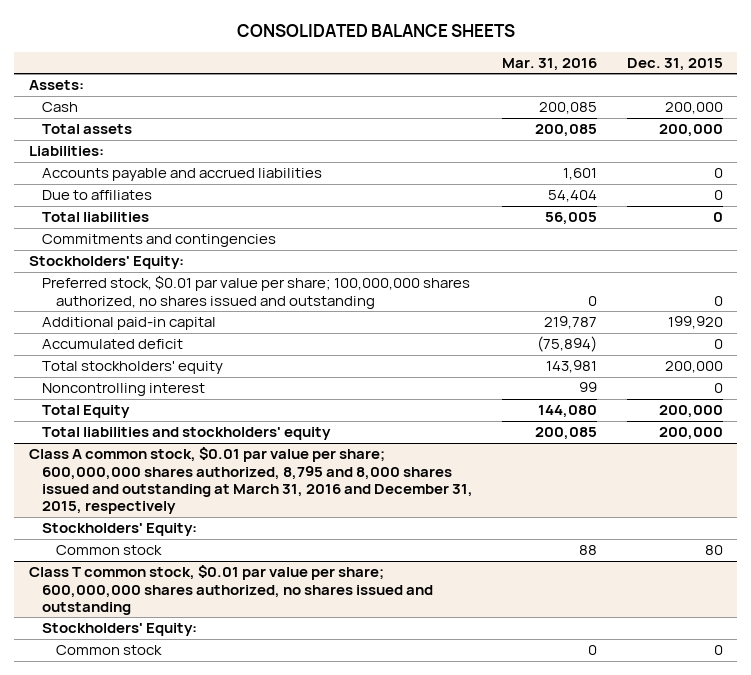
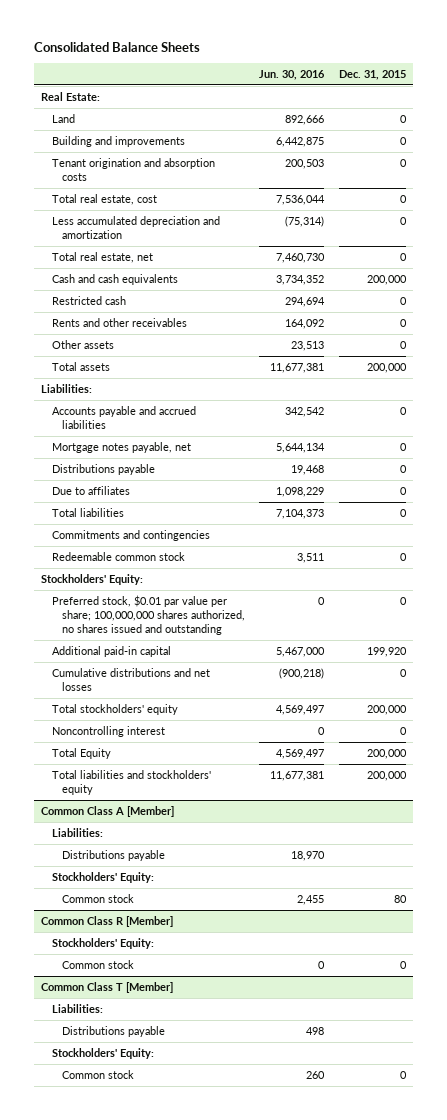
- CONSOLIDATED BALANCE SHEETS
+ Consolidated Balance Sheets
- | Mar. 31, 2016 | Dec. 31, 2015
+ | Jun. 30, 2016 | Dec. 31, 2015
- Assets:
- Cash | 200,085 | 200,000
+ Real Estate:
+ Land | 892,666 | 0
+ Building and improvements | 6,442,875 | 0
+ Tenant origination and absorption costs | 200,503 | 0
+ Total real estate, cost | 7,536,044 | 0
+ Less accumulated depreciation and amortization | (75,314) | 0
+ Total real estate, net | 7,460,730 | 0
+ Cash and cash equivalents | 3,734,352 | 200,000
+ Restricted cash | 294,694 | 0
+ Rents and other receivables | 164,092 | 0
+ Other assets | 23,513 | 0
+ Mortgage notes payable, net | 5,644,134 | 0
+ Distributions payable | 19,468 | 0
+ Redeemable common stock | 3,511 | 0
- Accumulated deficit | (75,894) | 0
+ Cumulative distributions and net losses | (900,218) | 0
- Class A common stock, $0.01 par value per share; 600,000,000 shares authorized, 8,795 and 8,000 shares issued and outstanding at March 31, 2016 and December 31, 2015, respectively
+ Common Class A [Member]
+ Liabilities:
+ Distributions payable | 18,970 |
- Class T common stock, $0.01 par value per share; 600,000,000 shares authorized, no shares issued and outstanding
+ Common Class R [Member]
+ Common Class T [Member]
+ Liabilities:
+ Distributions payable | 498 |
+ Stockholders' Equity:
+ Common stock | 260 | 0

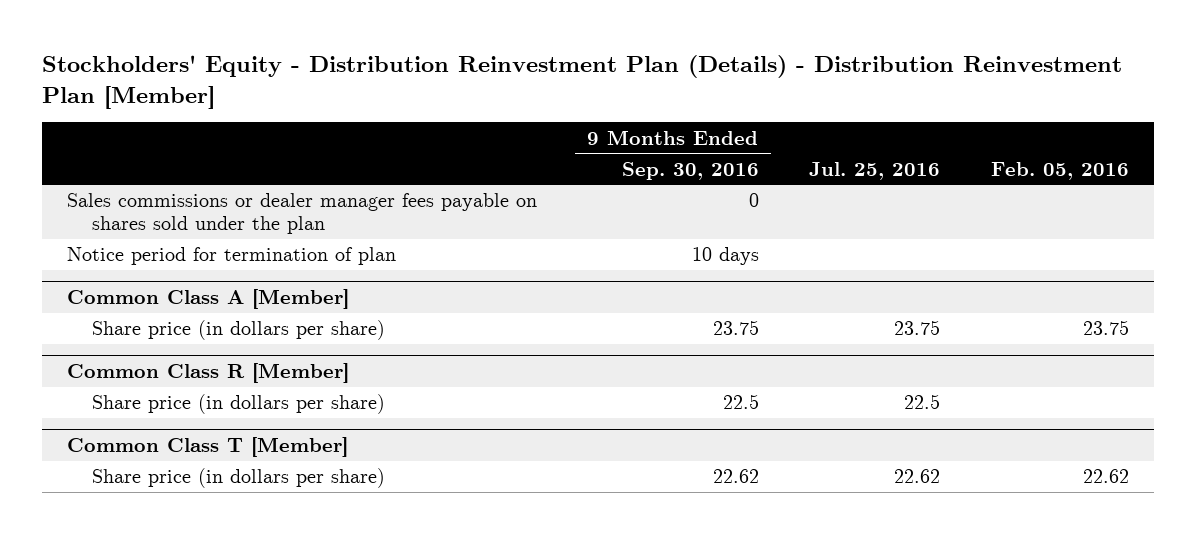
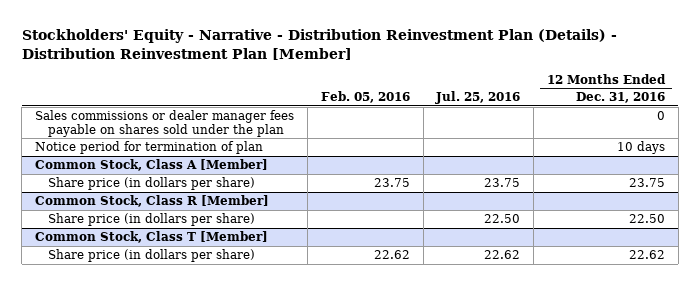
- Stockholders' Equity - Distribution Reinvestment Plan (Details) - Distribution Reinvestment Plan [Member]
+ Stockholders' Equity - Narrative - Distribution Reinvestment Plan (Details) - Distribution Reinvestment Plan [Member]
- | 9 Months Ended Sep. 30, 2016 | Jul. 25, 2016 | Feb. 05, 2016
+ | Feb. 05, 2016 | Jul. 25, 2016 | 12 Months Ended Dec. 31, 2016
- Common Class A [Member]
+ Common Stock, Class A [Member]
- Common Class R [Member]
- Share price (in dollars per share) | 22.5 | 22.5 |
- Common Class T [Member]
+ Common Stock, Class R [Member]
+ Share price (in dollars per share) | | 22.50 | 22.50
+ Common Stock, Class T [Member]

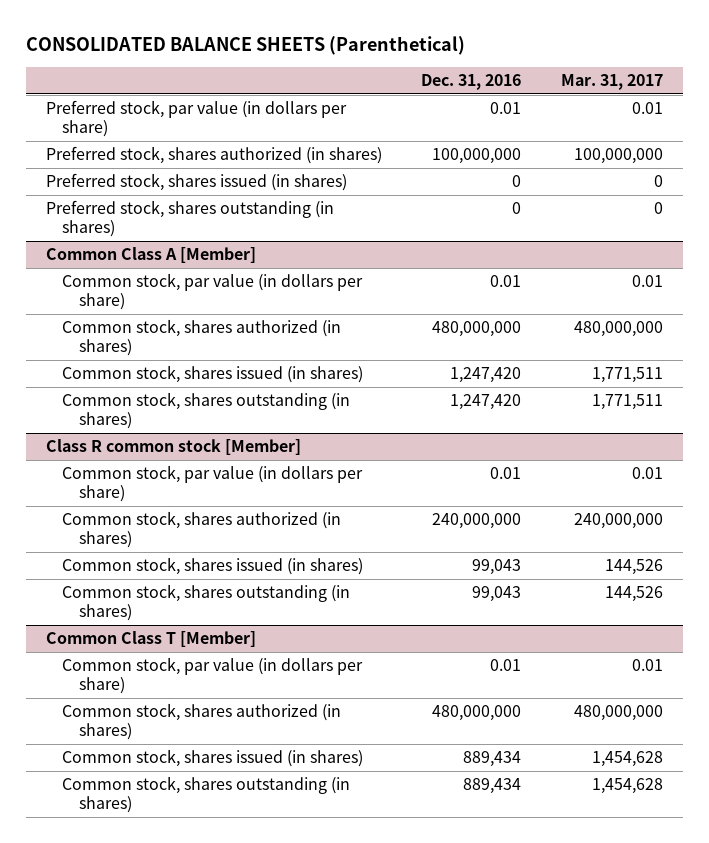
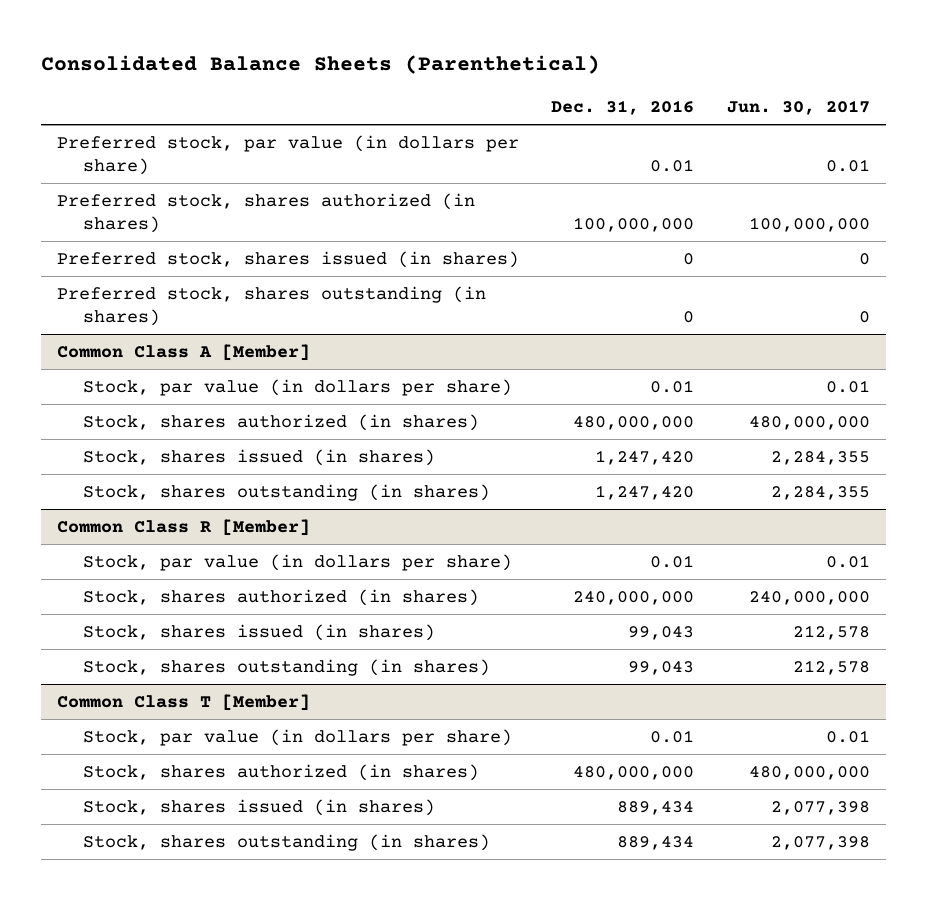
- CONSOLIDATED BALANCE SHEETS (Parenthetical)
+ Consolidated Balance Sheets (Parenthetical)
- | Dec. 31, 2016 | Mar. 31, 2017
+ | Dec. 31, 2016 | Jun. 30, 2017
@ Common Class A [Member]
- Common stock, par value (in dollars per share) | 0.01 | 0.01
- Common stock, shares authorized (in shares) | 480,000,000 | 480,000,000
- Common stock, shares issued (in shares) | 1,247,420 | 1,771,511
- Common stock, shares outstanding (in shares) | 1,247,420 | 1,771,511
- Class R common stock [Member]
- Common stock, par value (in dollars per share) | 0.01 | 0.01
- Common stock, shares authorized (in shares) | 240,000,000 | 240,000,000
- Common stock, shares issued (in shares) | 99,043 | 144,526
- Common stock, shares outstanding (in shares) | 99,043 | 144,526
@ Common Class A [Member]
+ Stock, par value (in dollars per share) | 0.01 | 0.01
+ Stock, shares authorized (in shares) | 480,000,000 | 480,000,000
+ Stock, shares issued (in shares) | 1,247,420 | 2,284,355
+ Stock, shares outstanding (in shares) | 1,247,420 | 2,284,355
+ Common Class R [Member]
+ Stock, par value (in dollars per share) | 0.01 | 0.01
+ Stock, shares authorized (in shares) | 240,000,000 | 240,000,000
+ Stock, shares issued (in shares) | 99,043 | 212,578
+ Stock, shares outstanding (in shares) | 99,043 | 212,578
@ Common Class T [Member]
- Common stock, par value (in dollars per share) | 0.01 | 0.01
- Common stock, shares authorized (in shares) | 480,000,000 | 480,000,000
- Common stock, shares issued (in shares) | 889,434 | 1,454,628
- Common stock, shares outstanding (in shares) | 889,434 | 1,454,628
+ Stock, par value (in dollars per share) | 0.01 | 0.01
+ Stock, shares authorized (in shares) | 480,000,000 | 480,000,000
+ Stock, shares issued (in shares) | 889,434 | 2,077,398
+ Stock, shares outstanding (in shares) | 889,434 | 2,077,398

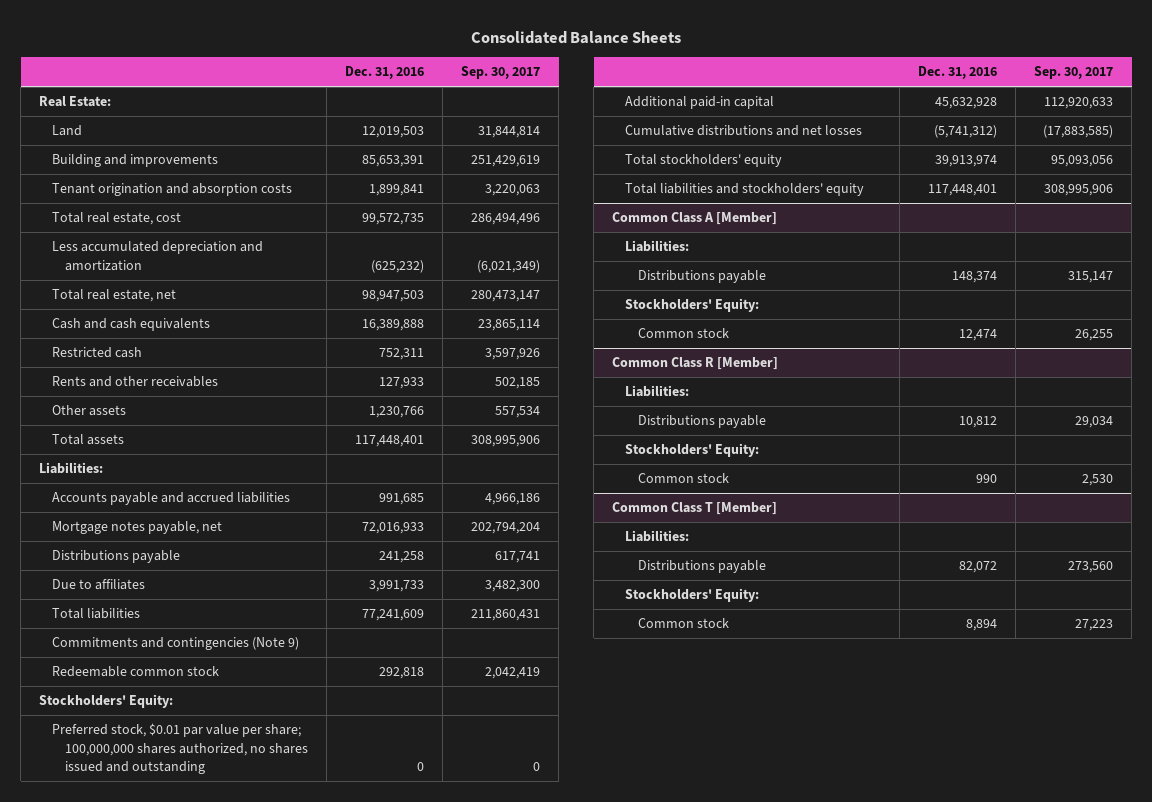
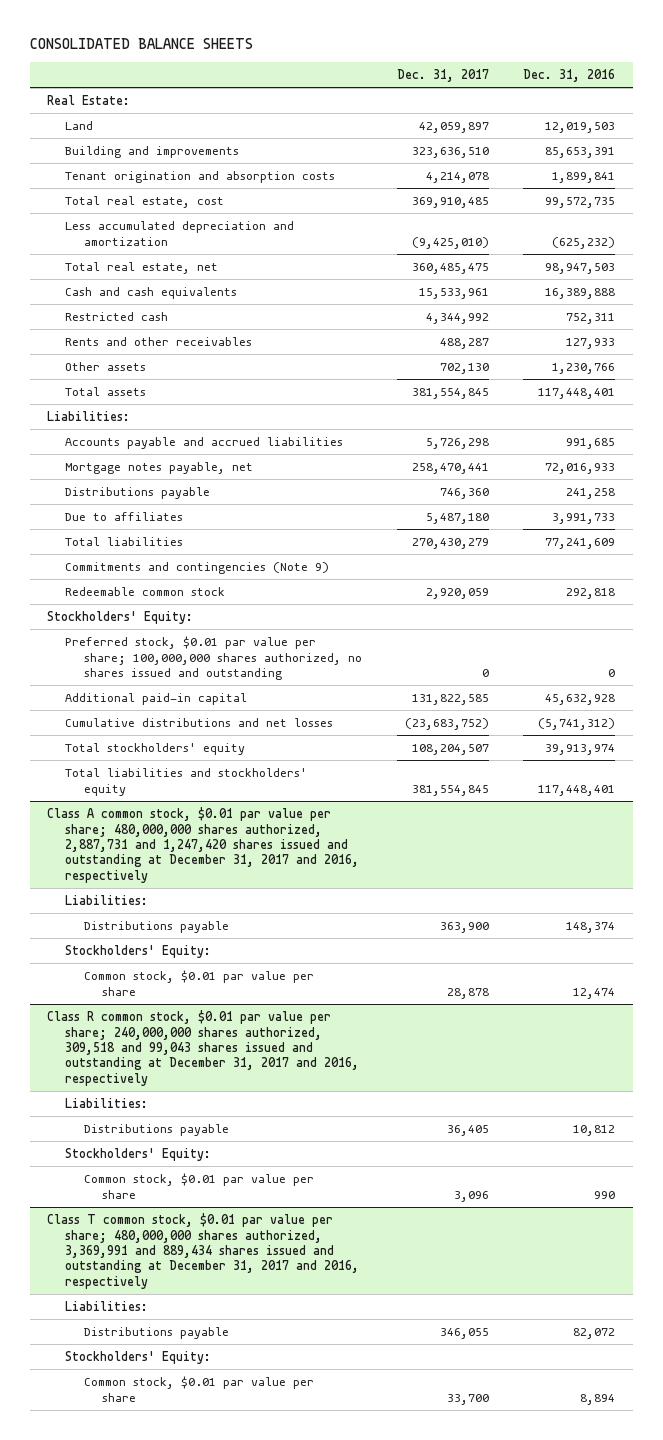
- Consolidated Balance Sheets
+ CONSOLIDATED BALANCE SHEETS
- | Dec. 31, 2016 | Sep. 30, 2017
+ | Dec. 31, 2017 | Dec. 31, 2016
- Common Class A [Member]
+ Class A common stock, $0.01 par value per share; 480,000,000 shares authorized, 2,887,731 and 1,247,420 shares issued and outstanding at December 31, 2017 and 2016, respectively
- Common stock | 12,474 | 26,255
- Common Class R [Member]
+ Common stock, $0.01 par value per share | 28,878 | 12,474
+ Class R common stock, $0.01 par value per share; 240,000,000 shares authorized, 309,518 and 99,043 shares issued and outstanding at December 31, 2017 and 2016, respectively
- Common stock | 990 | 2,530
- Common Class T [Member]
+ Common stock, $0.01 par value per share | 3,096 | 990
+ Class T common stock, $0.01 par value per share; 480,000,000 shares authorized, 3,369,991 and 889,434 shares issued and outstanding at December 31, 2017 and 2016, respectively
- Common stock | 8,894 | 27,223
+ Common stock, $0.01 par value per share | 33,700 | 8,894

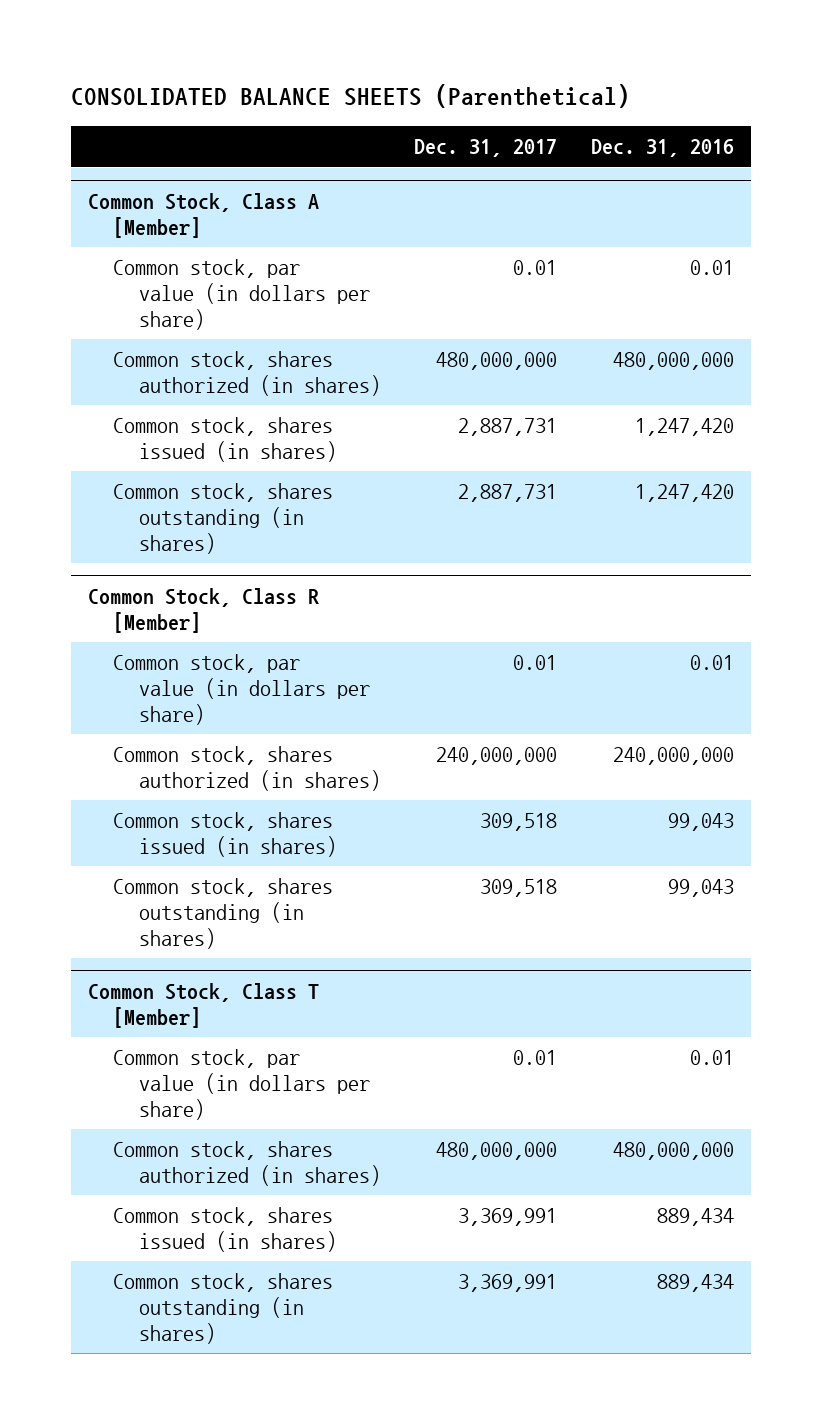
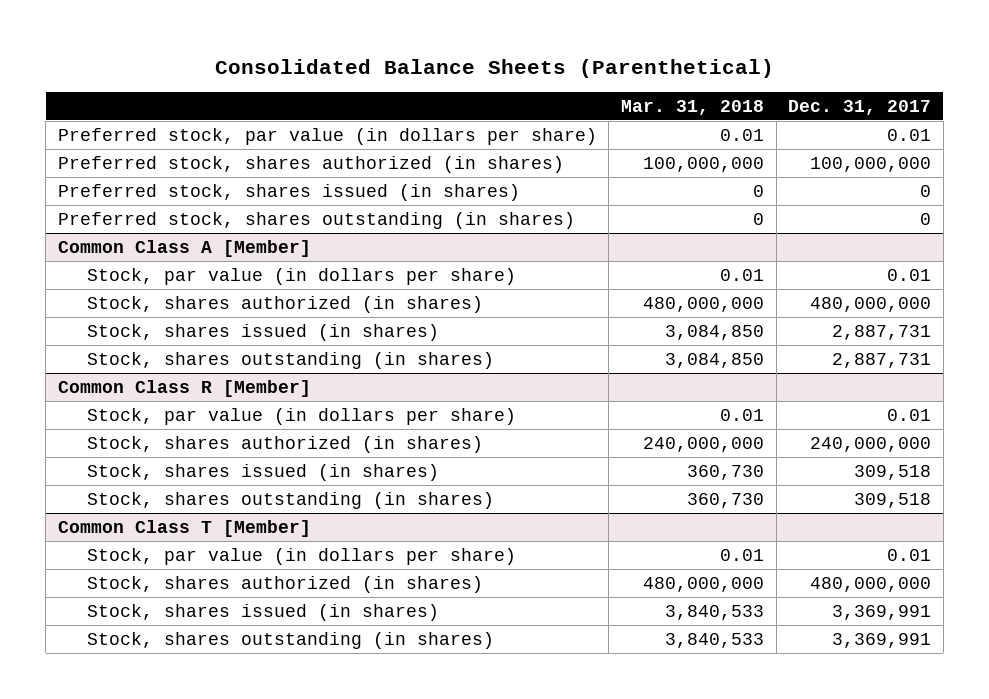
- CONSOLIDATED BALANCE SHEETS (Parenthetical)
+ Consolidated Balance Sheets (Parenthetical)
- | Dec. 31, 2017 | Dec. 31, 2016
+ | Mar. 31, 2018 | Dec. 31, 2017
- Common Stock, Class A [Member]
- Common stock, par value (in dollars per share) | 0.01 | 0.01
- Common stock, shares authorized (in shares) | 480,000,000 | 480,000,000
- Common stock, shares issued (in shares) | 2,887,731 | 1,247,420
- Common stock, shares outstanding (in shares) | 2,887,731 | 1,247,420
- Common Stock, Class R [Member]
- Common stock, par value (in dollars per share) | 0.01 | 0.01
- Common stock, shares authorized (in shares) | 240,000,000 | 240,000,000
- Common stock, shares issued (in shares) | 309,518 | 99,043
- Common stock, shares outstanding (in shares) | 309,518 | 99,043
- Common Stock, Class T [Member]
- Common stock, par value (in dollars per share) | 0.01 | 0.01
- Common stock, shares authorized (in shares) | 480,000,000 | 480,000,000
- Common stock, shares issued (in shares) | 3,369,991 | 889,434
- Common stock, shares outstanding (in shares) | 3,369,991 | 889,434
+ Preferred stock, par value (in dollars per share) | 0.01 | 0.01
+ Preferred stock, shares authorized (in shares) | 100,000,000 | 100,000,000
+ Preferred stock, shares issued (in shares) | 0 | 0
+ Preferred stock, shares outstanding (in shares) | 0 | 0
+ Common Class A [Member]
+ Stock, par value (in dollars per share) | 0.01 | 0.01
+ Stock, shares authorized (in shares) | 480,000,000 | 480,000,000
+ Stock, shares issued (in shares) | 3,084,850 | 2,887,731
+ Stock, shares outstanding (in shares) | 3,084,850 | 2,887,731
+ Common Class R [Member]
+ Stock, par value (in dollars per share) | 0.01 | 0.01
+ Stock, shares authorized (in shares) | 240,000,000 | 240,000,000
+ Stock, shares issued (in shares) | 360,730 | 309,518
+ Stock, shares outstanding (in shares) | 360,730 | 309,518
+ Common Class T [Member]
+ Stock, par value (in dollars per share) | 0.01 | 0.01
+ Stock, shares authorized (in shares) | 480,000,000 | 480,000,000
+ Stock, shares issued (in shares) | 3,840,533 | 3,369,991
+ Stock, shares outstanding (in shares) | 3,840,533 | 3,369,991

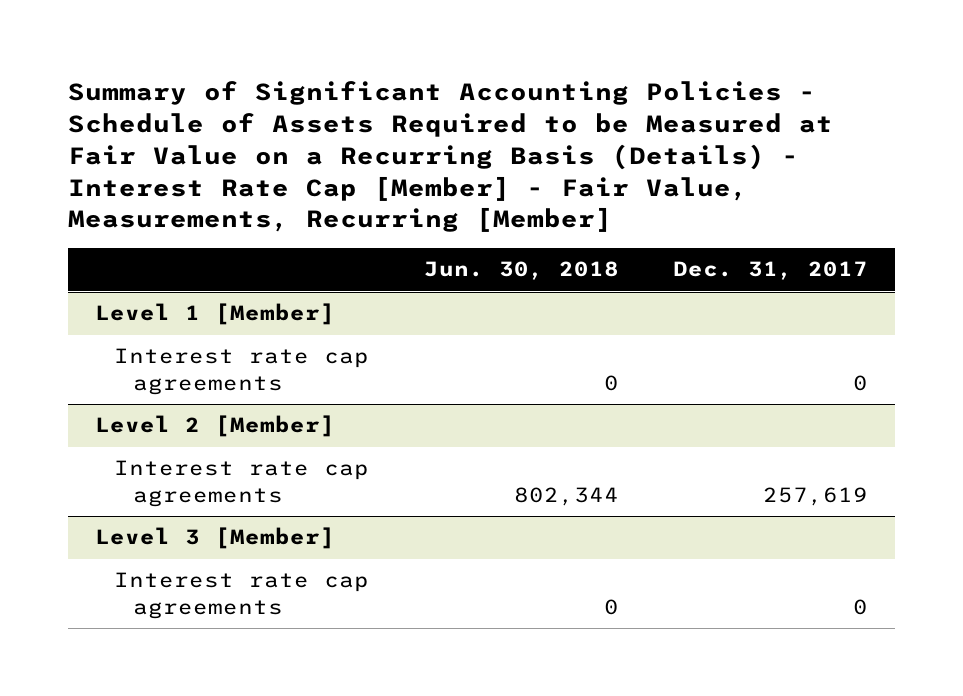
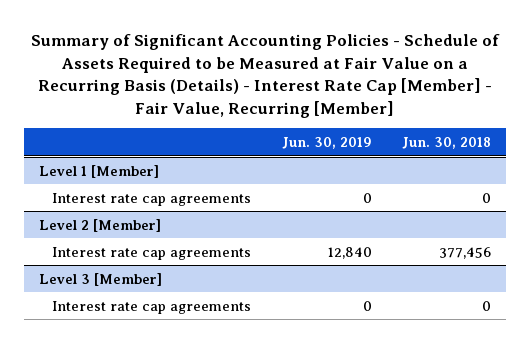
- Summary of Significant Accounting Policies - Schedule of Assets Required to be Measured at Fair Value on a Recurring Basis (Details) - Interest Rate Cap [Member] - Fair Value, Measurements, Recurring [Member]
+ Summary of Significant Accounting Policies - Schedule of Assets Required to be Measured at Fair Value on a Recurring Basis (Details) - Interest Rate Cap [Member] - Fair Value, Recurring [Member]
- | Jun. 30, 2018 | Dec. 31, 2017
+ | Jun. 30, 2019 | Jun. 30, 2018
@ Level 2 [Member]
- Interest rate cap agreements | 802,344 | 257,619
+ Interest rate cap agreements | 12,840 | 377,456

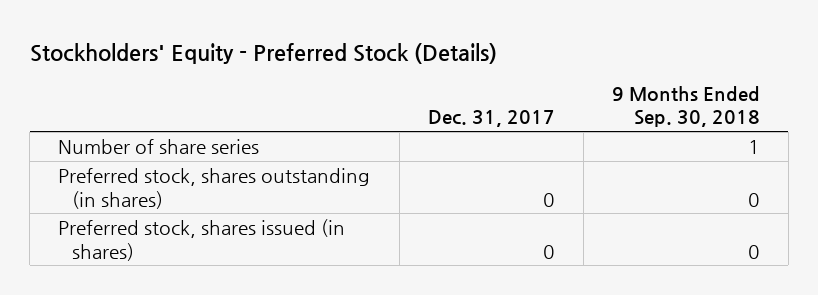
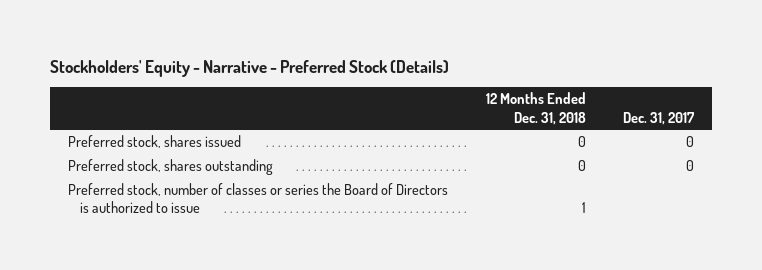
- Stockholders' Equity - Preferred Stock (Details)
+ Stockholders' Equity - Narrative - Preferred Stock (Details)
- | Dec. 31, 2017 | 9 Months Ended Sep. 30, 2018
+ | 12 Months Ended Dec. 31, 2018 | Dec. 31, 2017
- Number of share series | | 1
- Preferred stock, shares outstanding (in shares) | 0 | 0
- Preferred stock, shares issued (in shares) | 0 | 0
+ Preferred stock, shares issued | 0 | 0
+ Preferred stock, shares outstanding | 0 | 0
+ Preferred stock, number of classes or series the Board of Directors is authorized to issue | 1 |

